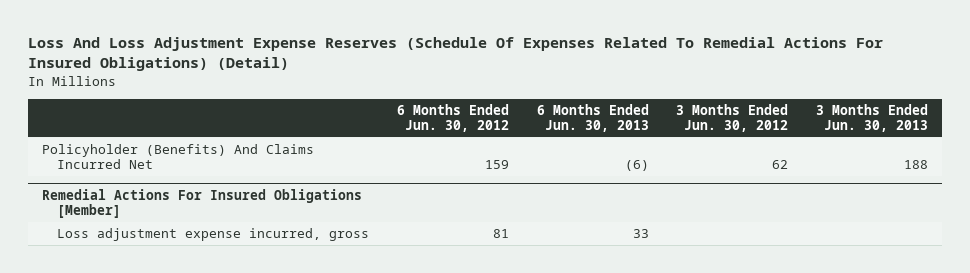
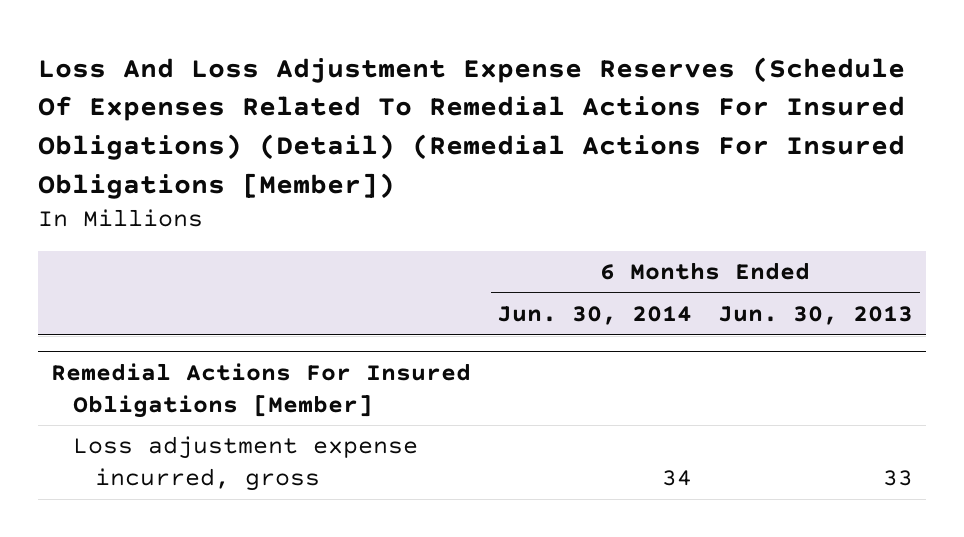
- Loss And Loss Adjustment Expense Reserves (Schedule Of Expenses Related To Remedial Actions For Insured Obligations) (Detail)
+ Loss And Loss Adjustment Expense Reserves (Schedule Of Expenses Related To Remedial Actions For Insured Obligations) (Detail) (Remedial Actions For Insured Obligations [Member])
- | 6 Months Ended Jun. 30, 2012 | 6 Months Ended Jun. 30, 2013 | 3 Months Ended Jun. 30, 2012 | 3 Months Ended Jun. 30, 2013
+ | 6 Months Ended Jun. 30, 2014 | 6 Months Ended Jun. 30, 2013
- Policyholder (Benefits) And Claims Incurred Net | 159 | (6) | 62 | 188

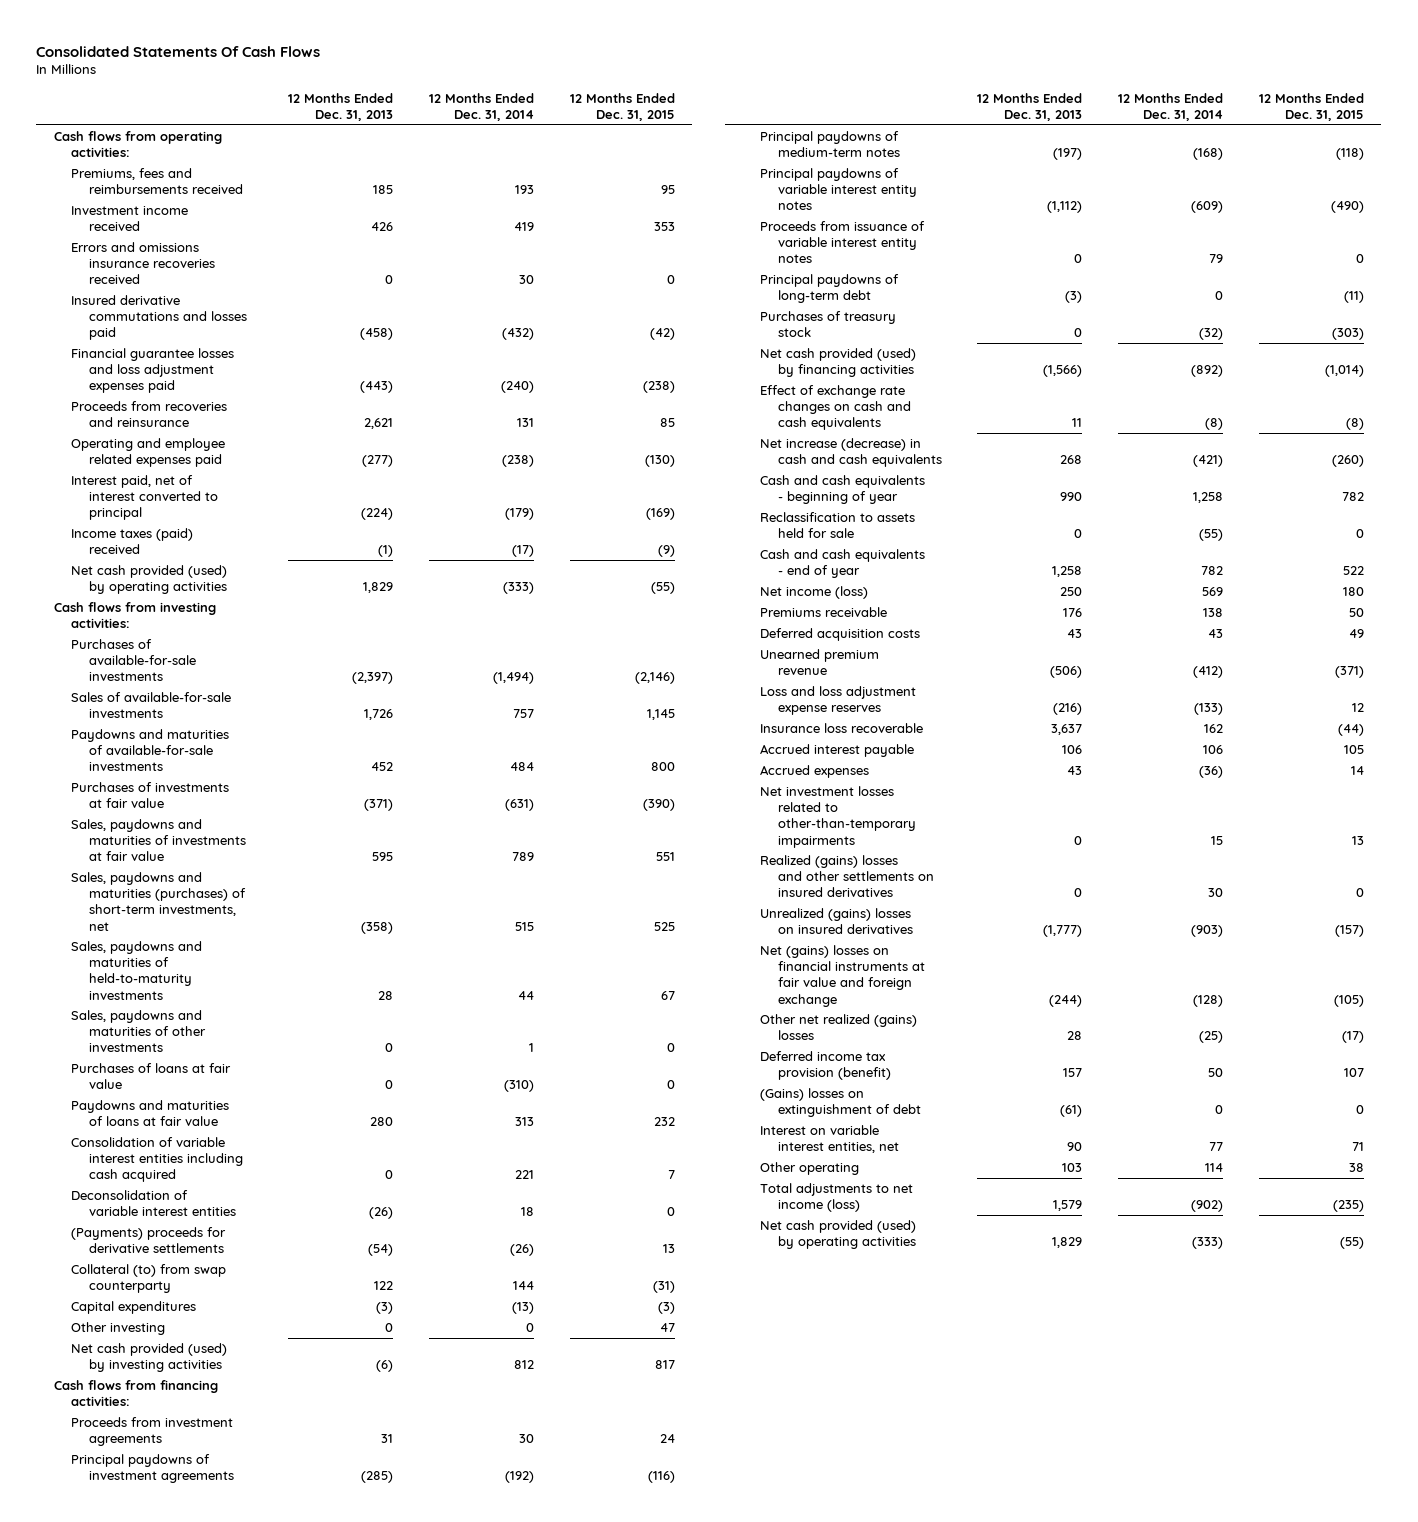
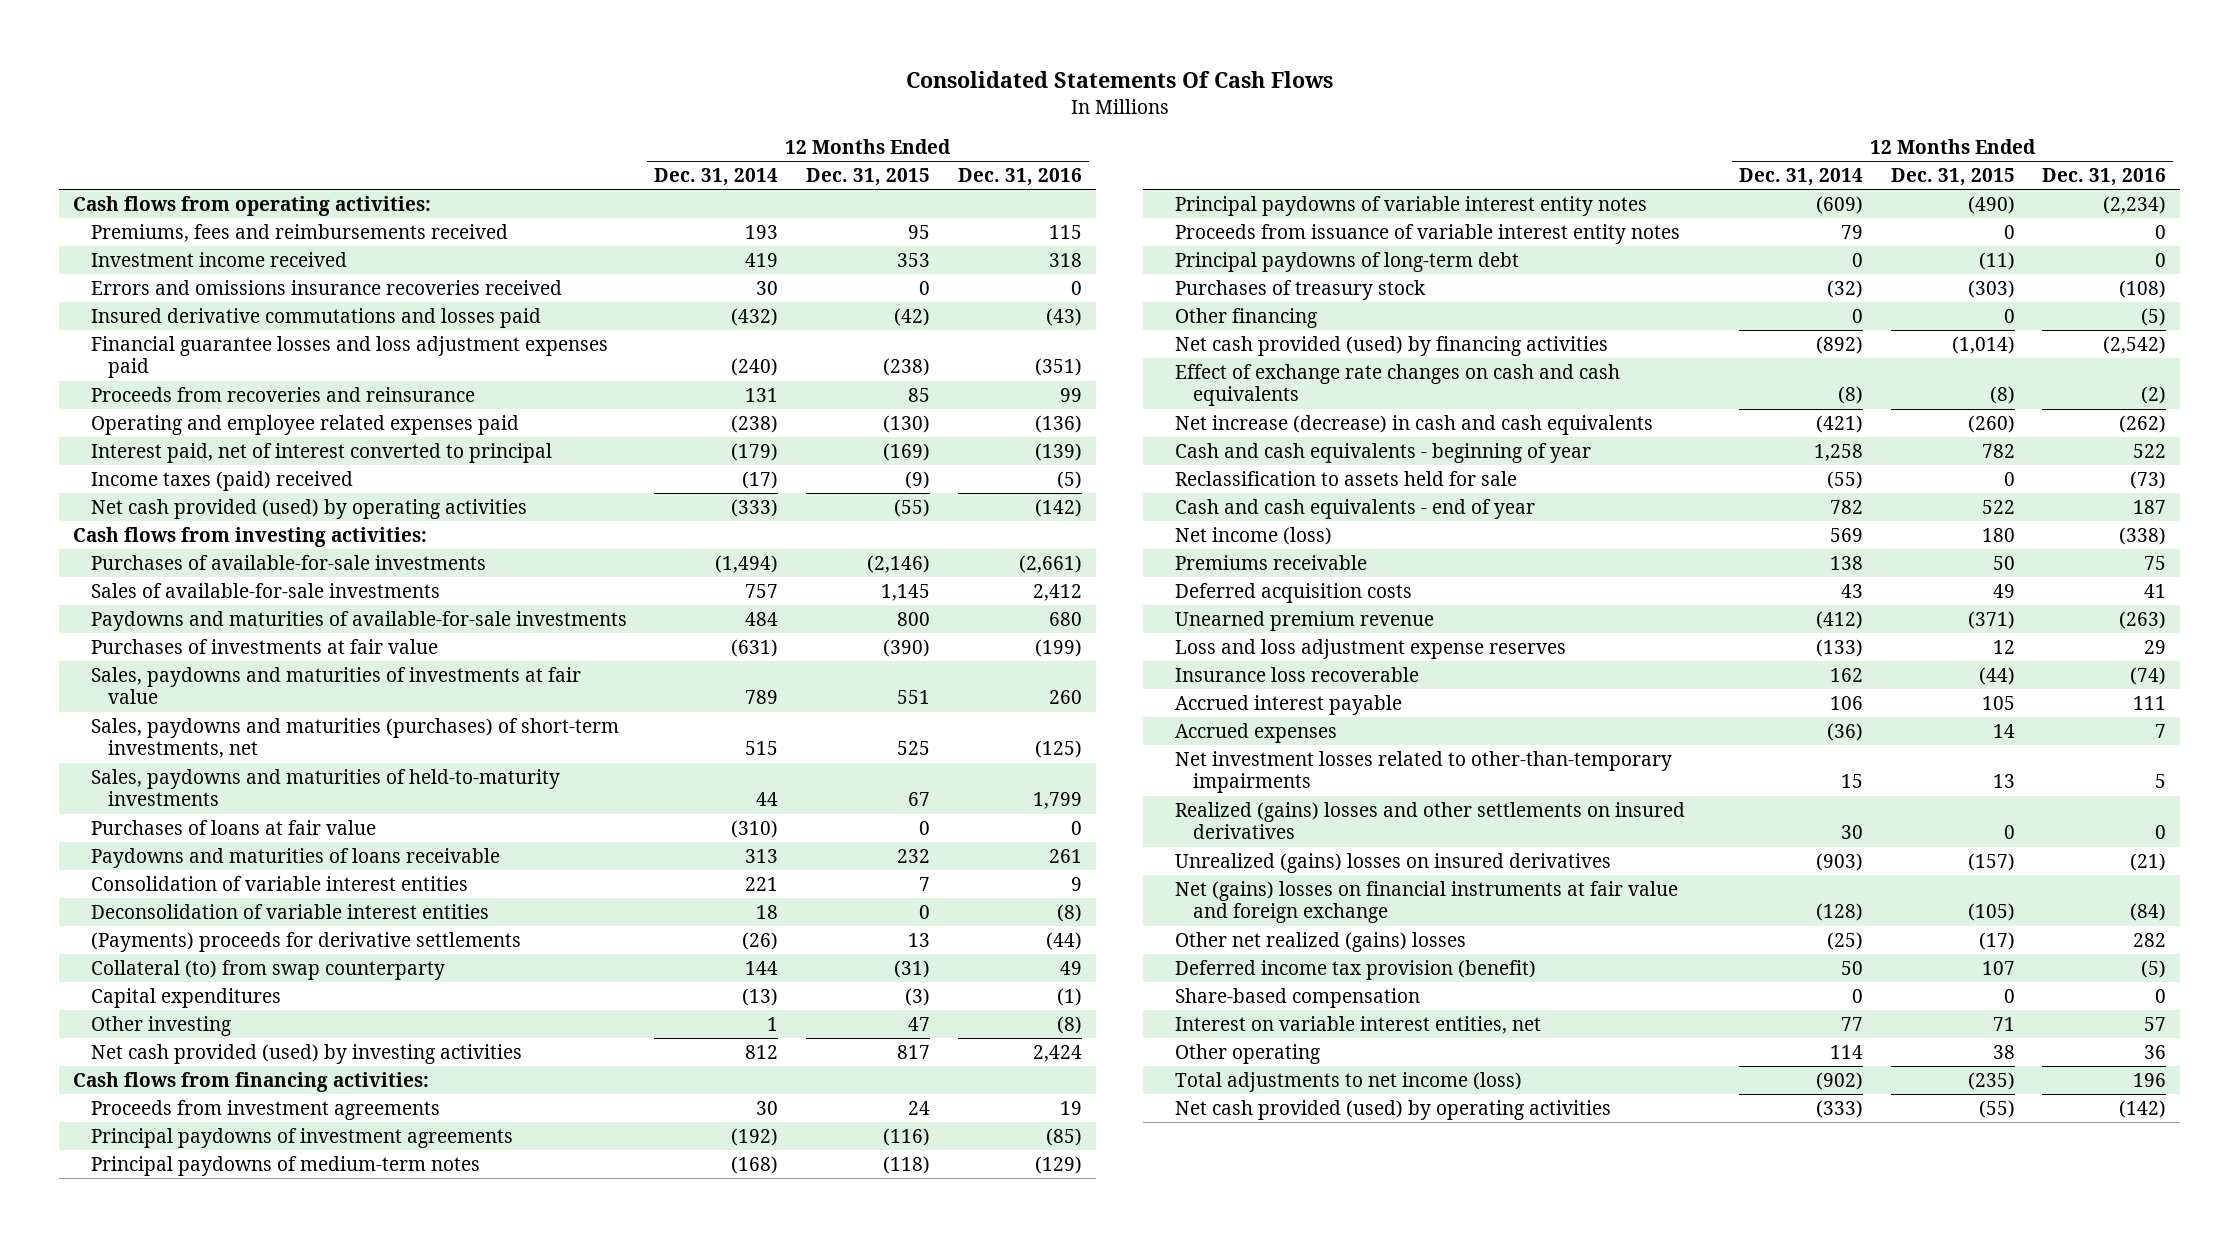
- | 12 Months Ended Dec. 31, 2013 | 12 Months Ended Dec. 31, 2014 | 12 Months Ended Dec. 31, 2015
+ | 12 Months Ended Dec. 31, 2014 | 12 Months Ended Dec. 31, 2015 | 12 Months Ended Dec. 31, 2016
- Sales, paydowns and maturities of other investments | 0 | 1 | 0
- Paydowns and maturities of loans at fair value | 280 | 313 | 232
- Consolidation of variable interest entities including cash acquired | 0 | 221 | 7
+ Paydowns and maturities of loans receivable | 313 | 232 | 261
+ Consolidation of variable interest entities | 221 | 7 | 9
- Other investing | 0 | 0 | 47
+ Other investing | 1 | 47 | (8)
+ Other financing | 0 | 0 | (5)
- (Gains) losses on extinguishment of debt | (61) | 0 | 0
+ Share-based compensation | 0 | 0 | 0

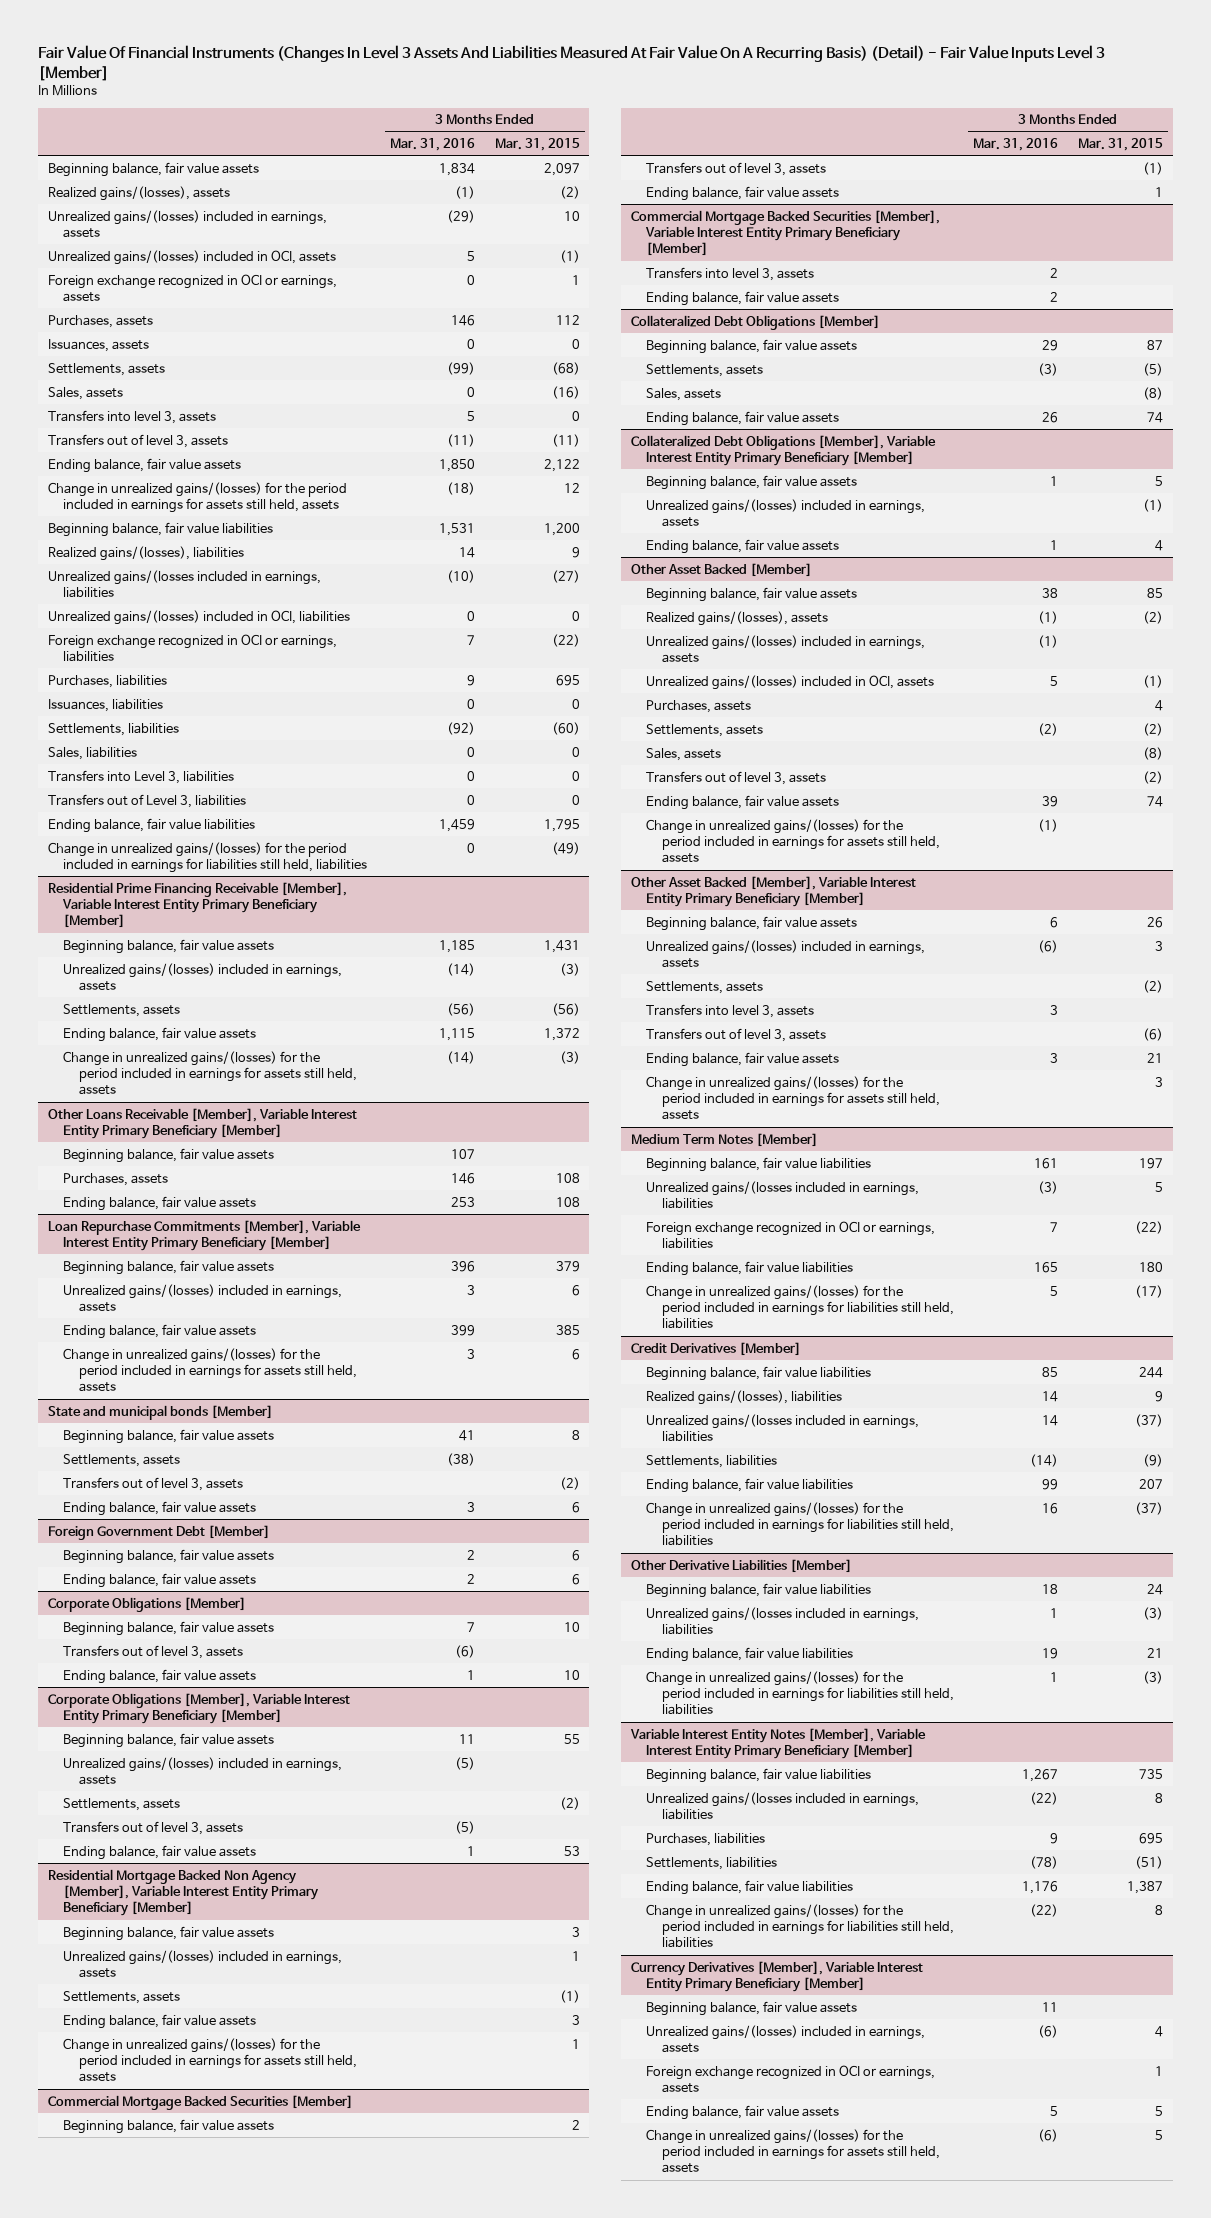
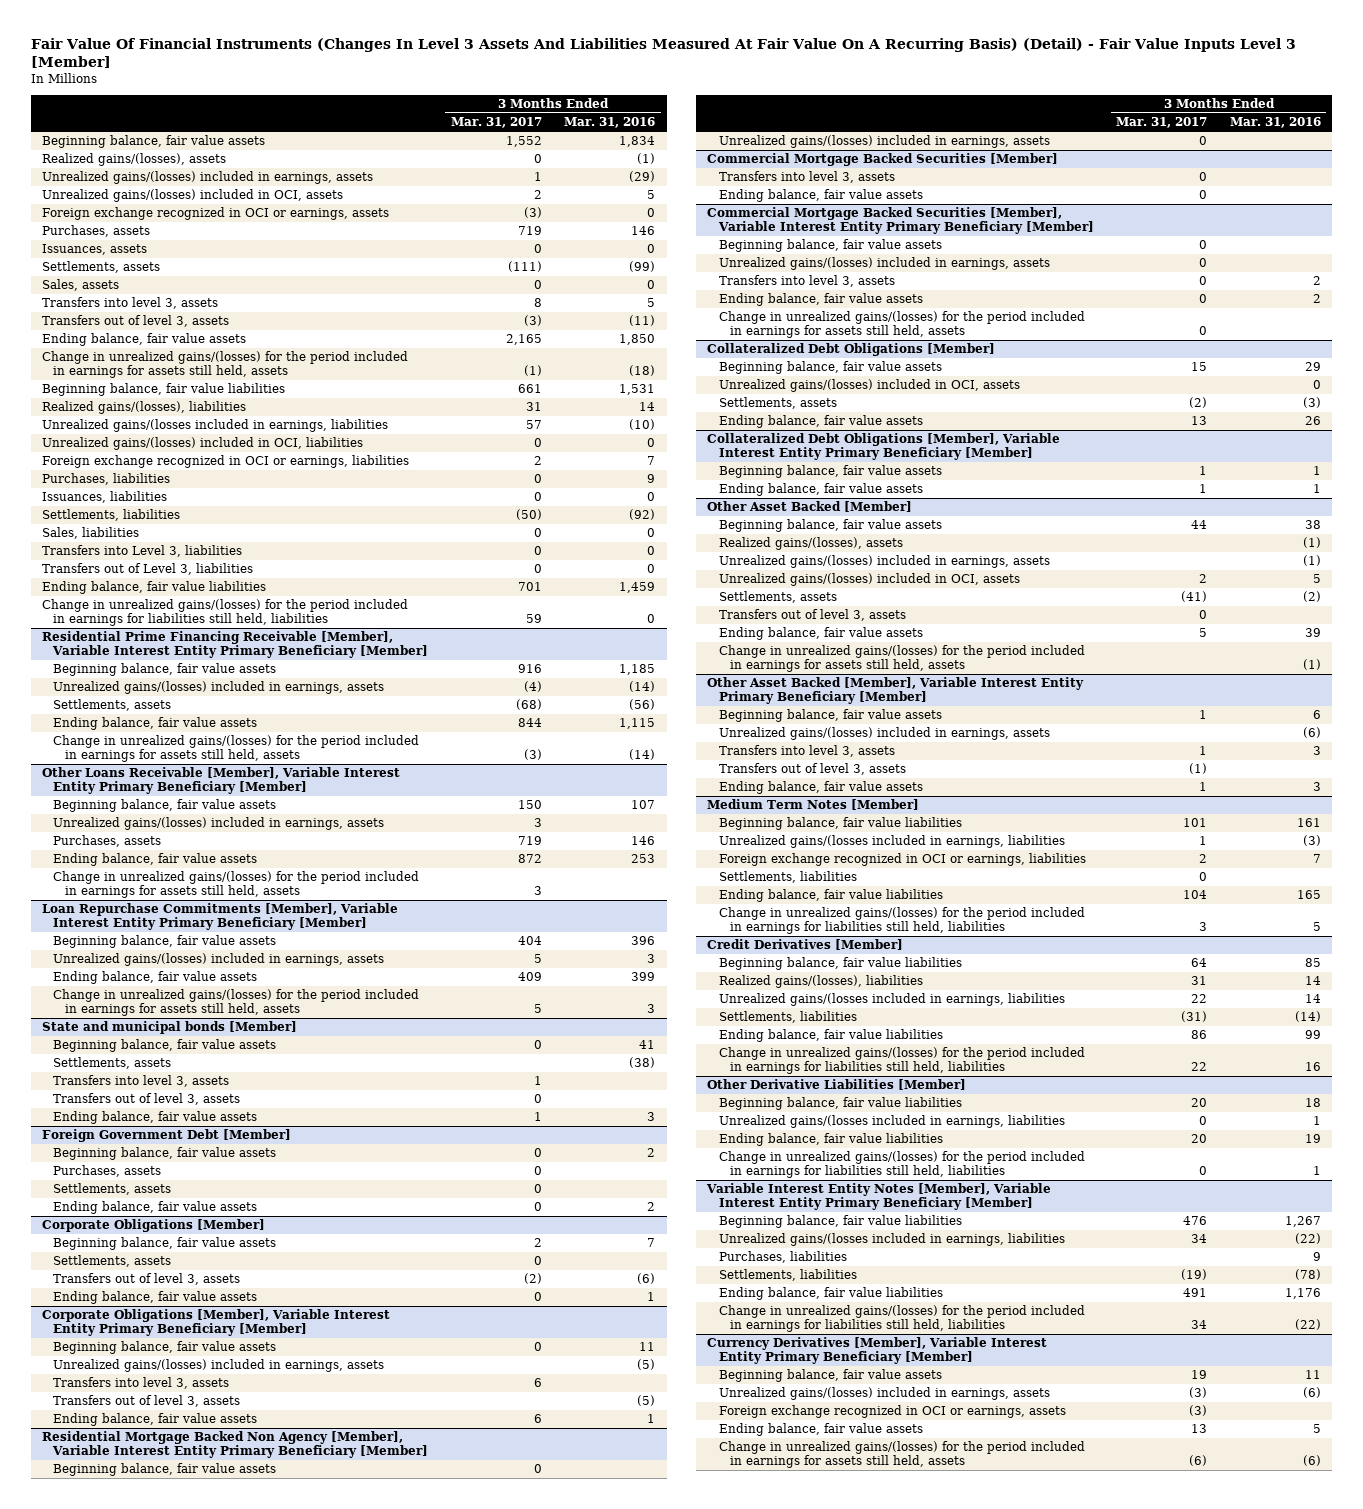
- | 3 Months Ended Mar. 31, 2016 | 3 Months Ended Mar. 31, 2015
+ | 3 Months Ended Mar. 31, 2017 | 3 Months Ended Mar. 31, 2016
@ Other Loans Receivable [Member], Variable Interest Entity Primary Beneficiary [Member]
+ Unrealized gains/(losses) included in earnings, assets | 3 |
+ Change in unrealized gains/(losses) for the period included in earnings for assets still held, assets | 3 |
@ State and municipal bonds [Member]
+ Transfers into level 3, assets | 1 |
@ Foreign Government Debt [Member]
+ Purchases, assets | 0 |
+ Settlements, assets | 0 |
@ Corporate Obligations [Member]
+ Settlements, assets | 0 |
@ Corporate Obligations [Member], Variable Interest Entity Primary Beneficiary [Member]
- Settlements, assets | | (2)
+ Transfers into level 3, assets | 6 |
@ Residential Mortgage Backed Non Agency [Member], Variable Interest Entity Primary Beneficiary [Member]
- Settlements, assets | | (1)
- Ending balance, fair value assets | | 3
- Change in unrealized gains/(losses) for the period included in earnings for assets still held, assets | | 1
@ Commercial Mortgage Backed Securities [Member]
- Beginning balance, fair value assets | | 2
- Transfers out of level 3, assets | | (1)
+ Transfers into level 3, assets | 0 |
@ Commercial Mortgage Backed Securities [Member], Variable Interest Entity Primary Beneficiary [Member]
+ Beginning balance, fair value assets | 0 |
+ Unrealized gains/(losses) included in earnings, assets | 0 |
+ Change in unrealized gains/(losses) for the period included in earnings for assets still held, assets | 0 |
@ Collateralized Debt Obligations [Member]
+ Unrealized gains/(losses) included in OCI, assets | | 0
- Sales, assets | | (8)
@ Collateralized Debt Obligations [Member], Variable Interest Entity Primary Beneficiary [Member]
- Unrealized gains/(losses) included in earnings, assets | | (1)
@ Other Asset Backed [Member]
- Purchases, assets | | 4
- Sales, assets | | (8)
@ Other Asset Backed [Member], Variable Interest Entity Primary Beneficiary [Member]
- Settlements, assets | | (2)
- Change in unrealized gains/(losses) for the period included in earnings for assets still held, assets | | 3
@ Medium Term Notes [Member]
+ Settlements, liabilities | 0 |

